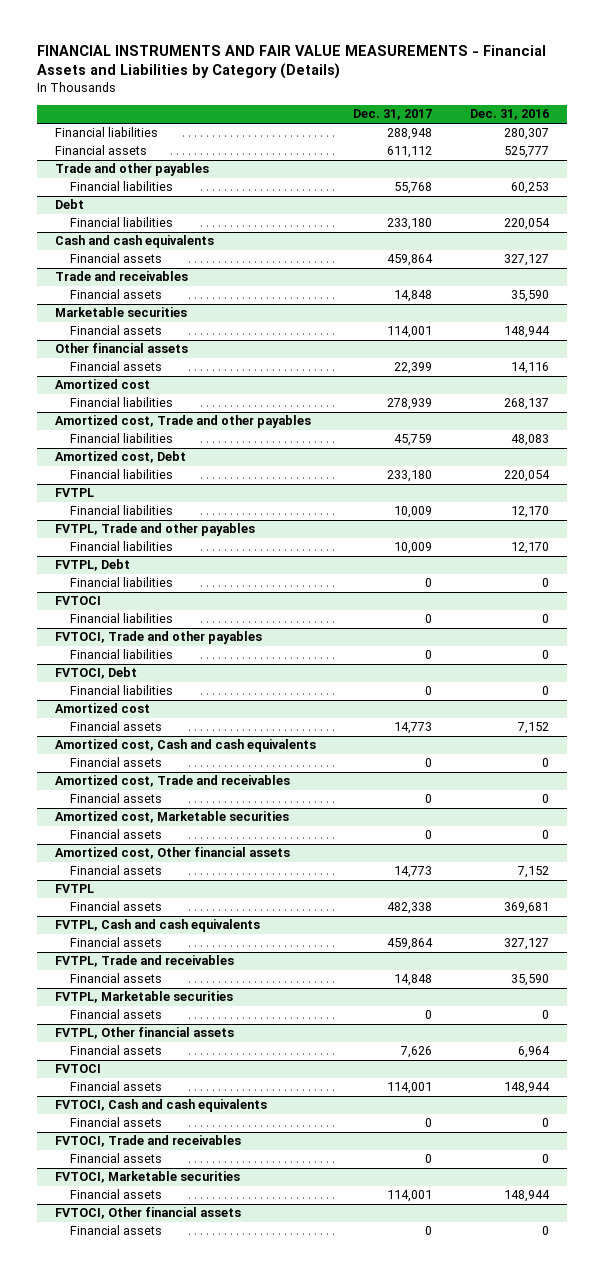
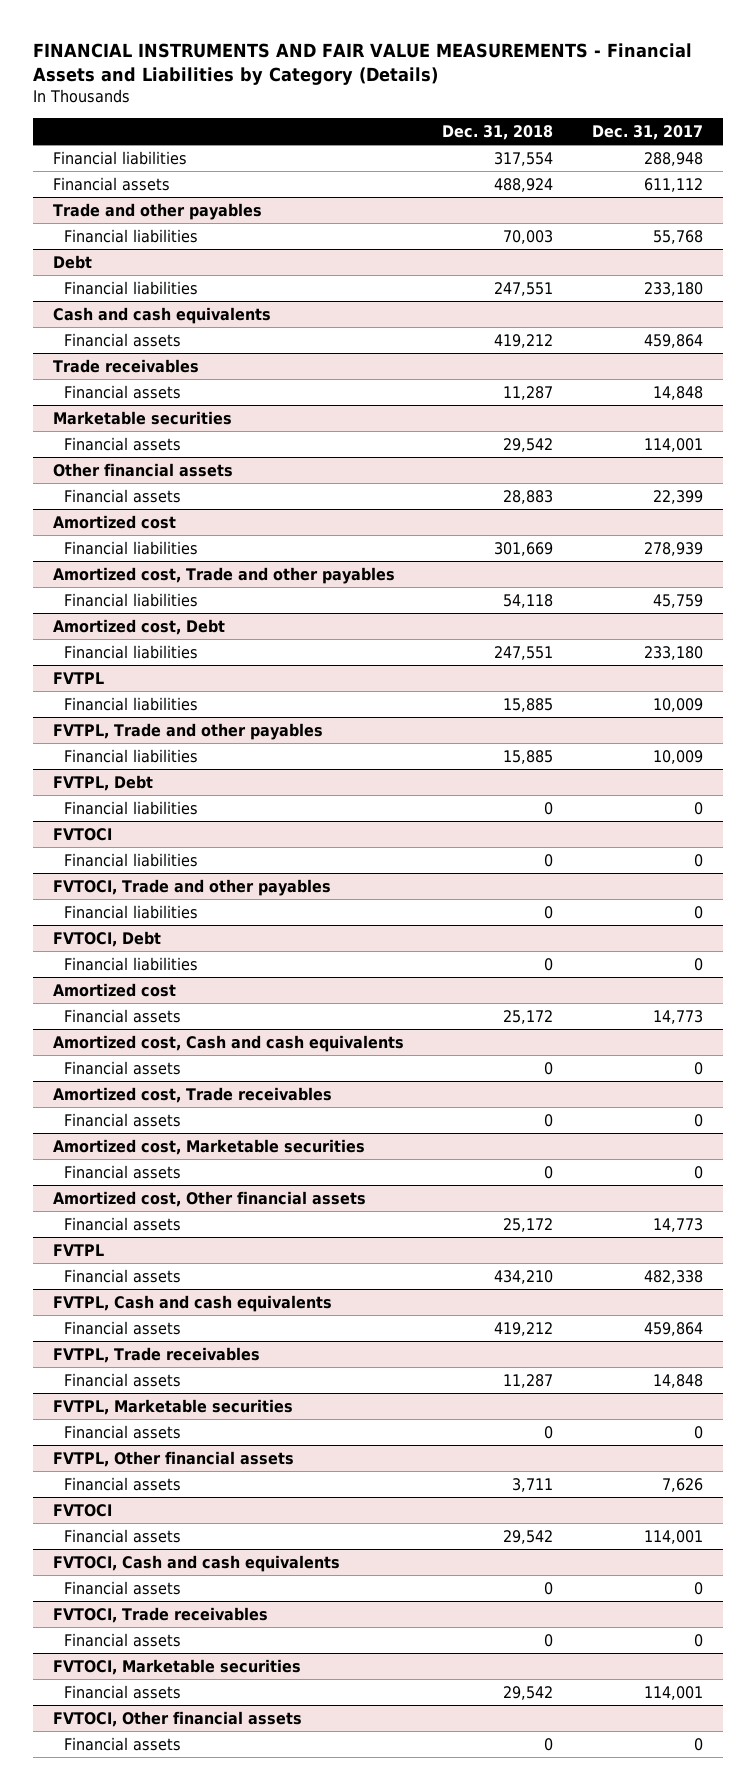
- | Dec. 31, 2017 | Dec. 31, 2016
+ | Dec. 31, 2018 | Dec. 31, 2017
- Trade and receivables
+ Trade receivables
- Amortized cost, Trade and receivables
+ Amortized cost, Trade receivables
- FVTPL, Trade and receivables
+ FVTPL, Trade receivables
- FVTOCI, Trade and receivables
+ FVTOCI, Trade receivables

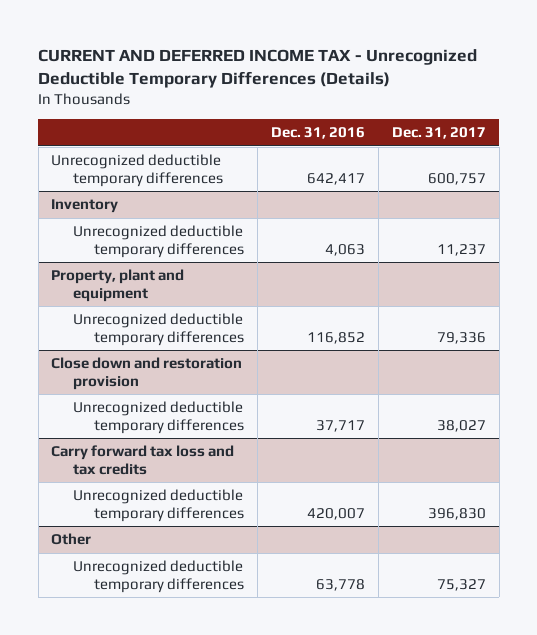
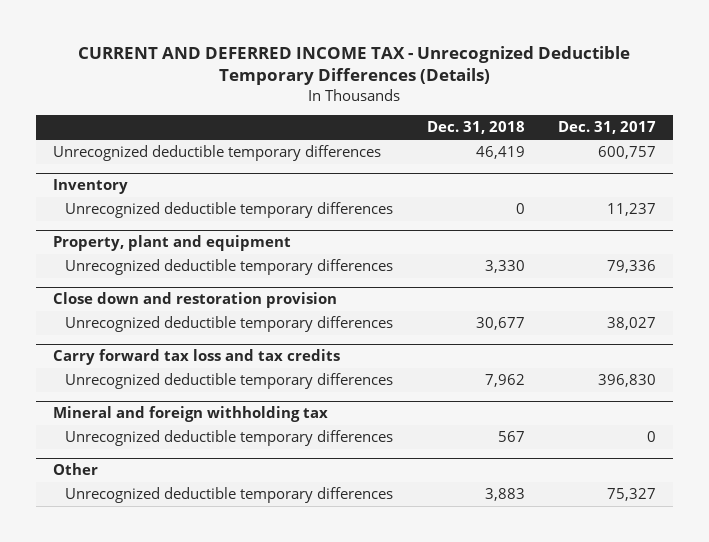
- | Dec. 31, 2016 | Dec. 31, 2017
+ | Dec. 31, 2018 | Dec. 31, 2017
+ Mineral and foreign withholding tax
+ Unrecognized deductible temporary differences | 567 | 0

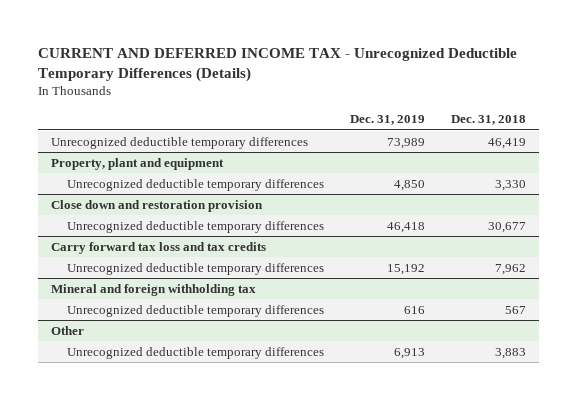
- | Dec. 31, 2018 | Dec. 31, 2017
+ | Dec. 31, 2019 | Dec. 31, 2018
- Inventory
- Unrecognized deductible temporary differences | 0 | 11,237

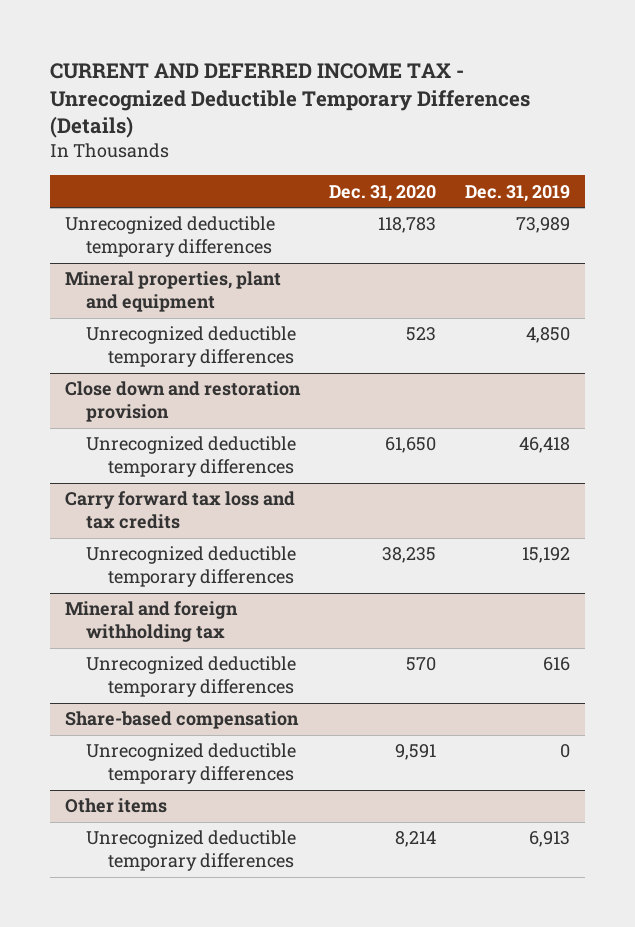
- | Dec. 31, 2019 | Dec. 31, 2018
+ | Dec. 31, 2020 | Dec. 31, 2019
- Property, plant and equipment
+ Mineral properties, plant and equipment
- Other
+ Share-based compensation
+ Unrecognized deductible temporary differences | 9,591 | 0
+ Other items

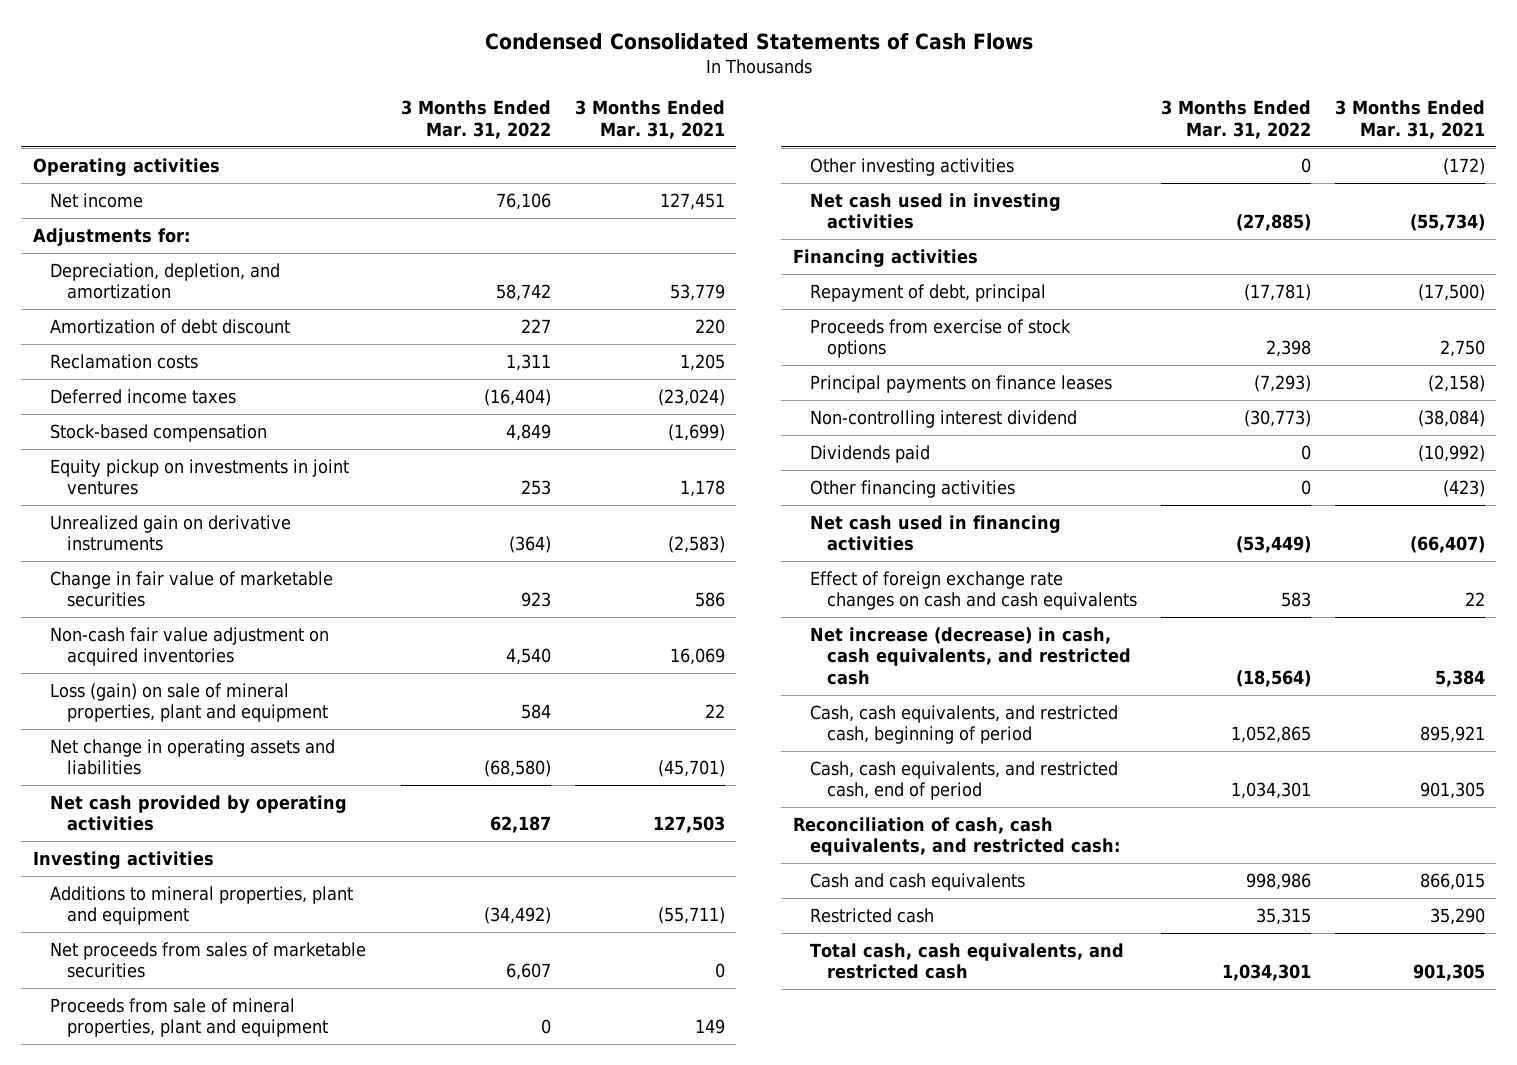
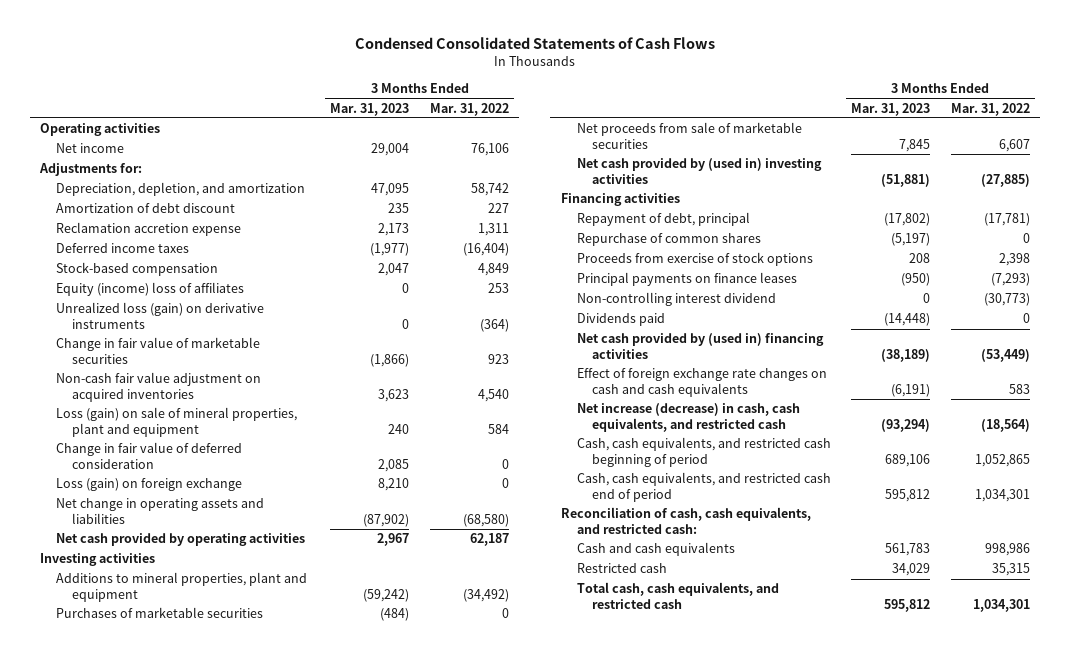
- | 3 Months Ended Mar. 31, 2022 | 3 Months Ended Mar. 31, 2021
+ | 3 Months Ended Mar. 31, 2023 | 3 Months Ended Mar. 31, 2022
- Reclamation costs | 1,311 | 1,205
+ Reclamation accretion expense | 2,173 | 1,311
- Equity pickup on investments in joint ventures | 253 | 1,178
- Unrealized gain on derivative instruments | (364) | (2,583)
+ Equity (income) loss of affiliates | 0 | 253
+ Unrealized loss (gain) on derivative instruments | 0 | (364)
+ Change in fair value of deferred consideration | 2,085 | 0
+ Loss (gain) on foreign exchange | 8,210 | 0
- Net proceeds from sales of marketable securities | 6,607 | 0
- Proceeds from sale of mineral properties, plant and equipment | 0 | 149
- Other investing activities | 0 | (172)
- Net cash used in investing activities | (27,885) | (55,734)
+ Purchases of marketable securities | (484) | 0
+ Net proceeds from sale of marketable securities | 7,845 | 6,607
+ Net cash provided by (used in) investing activities | (51,881) | (27,885)
+ Repurchase of common shares | (5,197) | 0
- Other financing activities | 0 | (423)
- Net cash used in financing activities | (53,449) | (66,407)
+ Net cash provided by (used in) financing activities | (38,189) | (53,449)
- Cash, cash equivalents, and restricted cash, beginning of period | 1,052,865 | 895,921
- Cash, cash equivalents, and restricted cash, end of period | 1,034,301 | 901,305
+ Cash, cash equivalents, and restricted cash beginning of period | 689,106 | 1,052,865
+ Cash, cash equivalents, and restricted cash end of period | 595,812 | 1,034,301

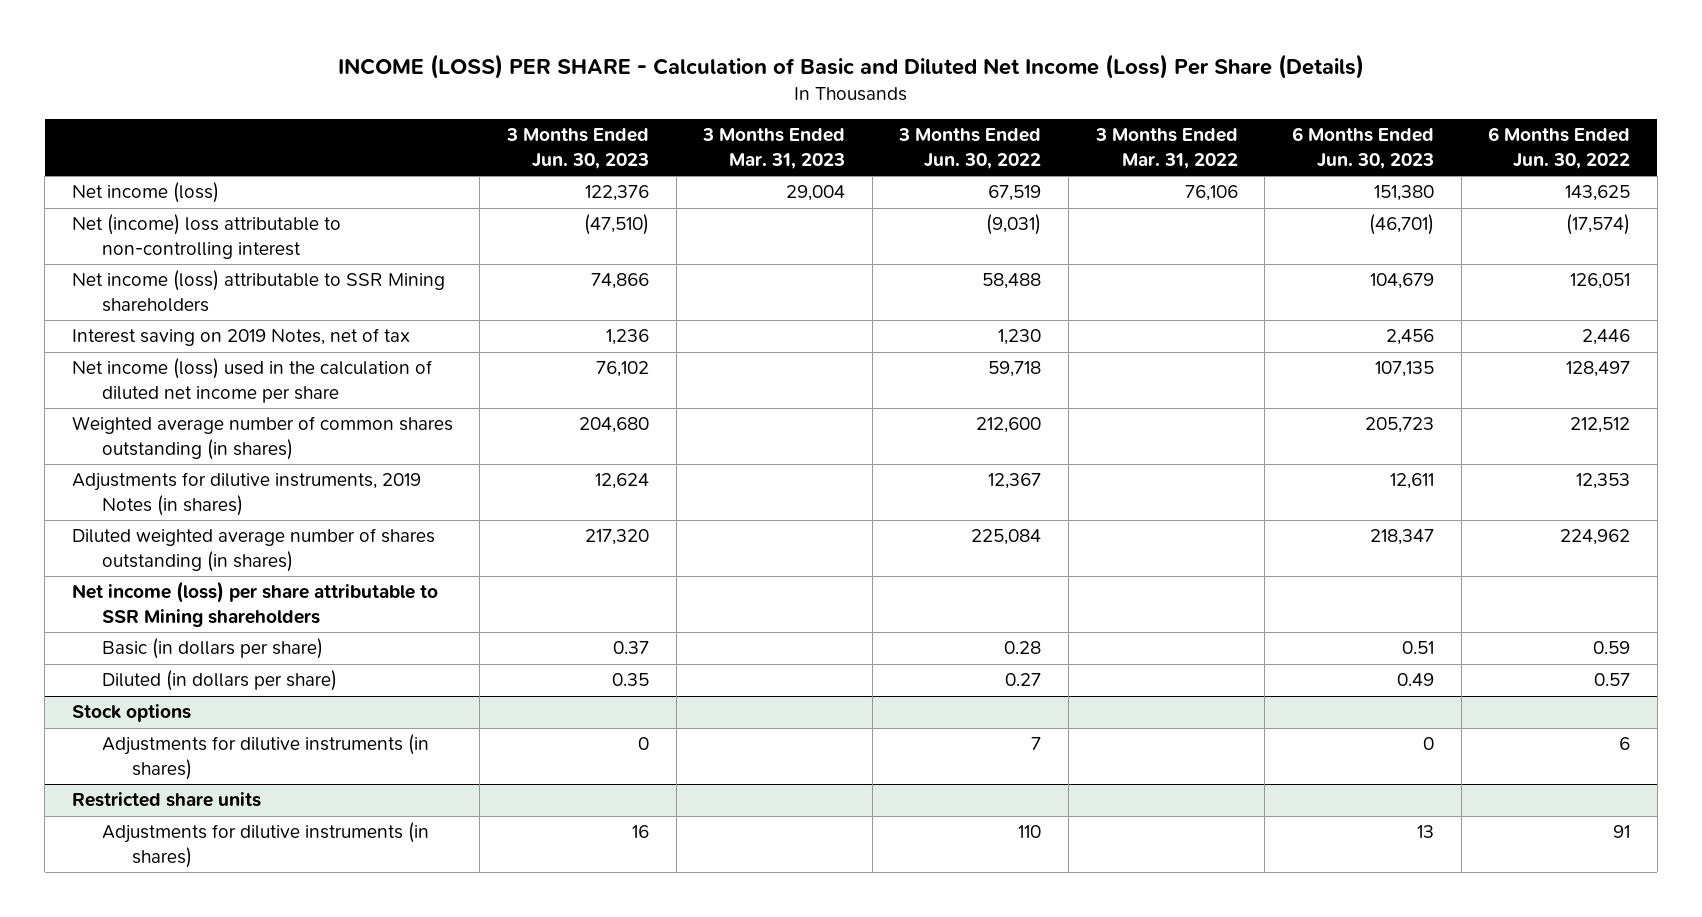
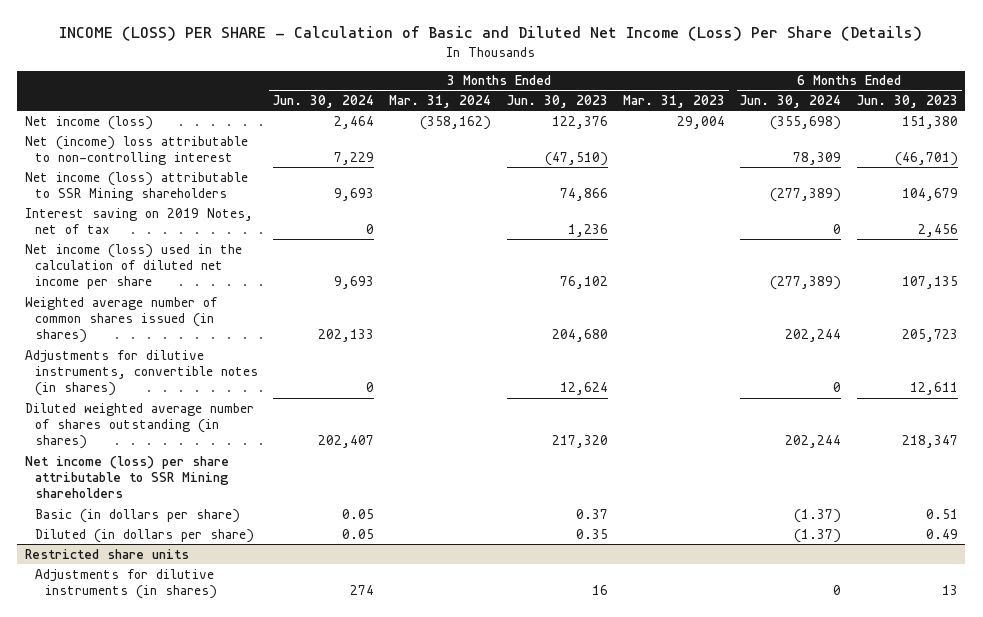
- | 3 Months Ended Jun. 30, 2023 | 3 Months Ended Mar. 31, 2023 | 3 Months Ended Jun. 30, 2022 | 3 Months Ended Mar. 31, 2022 | 6 Months Ended Jun. 30, 2023 | 6 Months Ended Jun. 30, 2022
+ | 3 Months Ended Jun. 30, 2024 | 3 Months Ended Mar. 31, 2024 | 3 Months Ended Jun. 30, 2023 | 3 Months Ended Mar. 31, 2023 | 6 Months Ended Jun. 30, 2024 | 6 Months Ended Jun. 30, 2023
- Weighted average number of common shares outstanding (in shares) | 204,680 | | 212,600 | | 205,723 | 212,512
- Adjustments for dilutive instruments, 2019 Notes (in shares) | 12,624 | | 12,367 | | 12,611 | 12,353
+ Weighted average number of common shares issued (in shares) | 202,133 | | 204,680 | | 202,244 | 205,723
+ Adjustments for dilutive instruments, convertible notes (in shares) | 0 | | 12,624 | | 0 | 12,611
- Stock options
- Adjustments for dilutive instruments (in shares) | 0 | | 7 | | 0 | 6

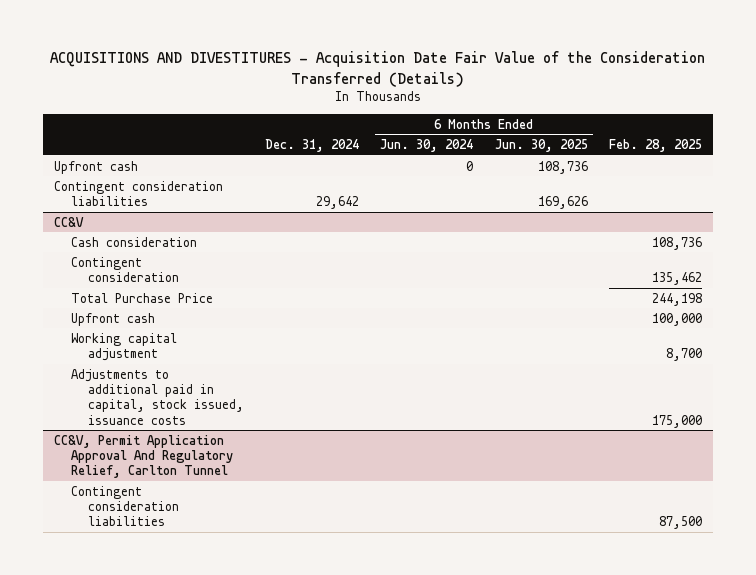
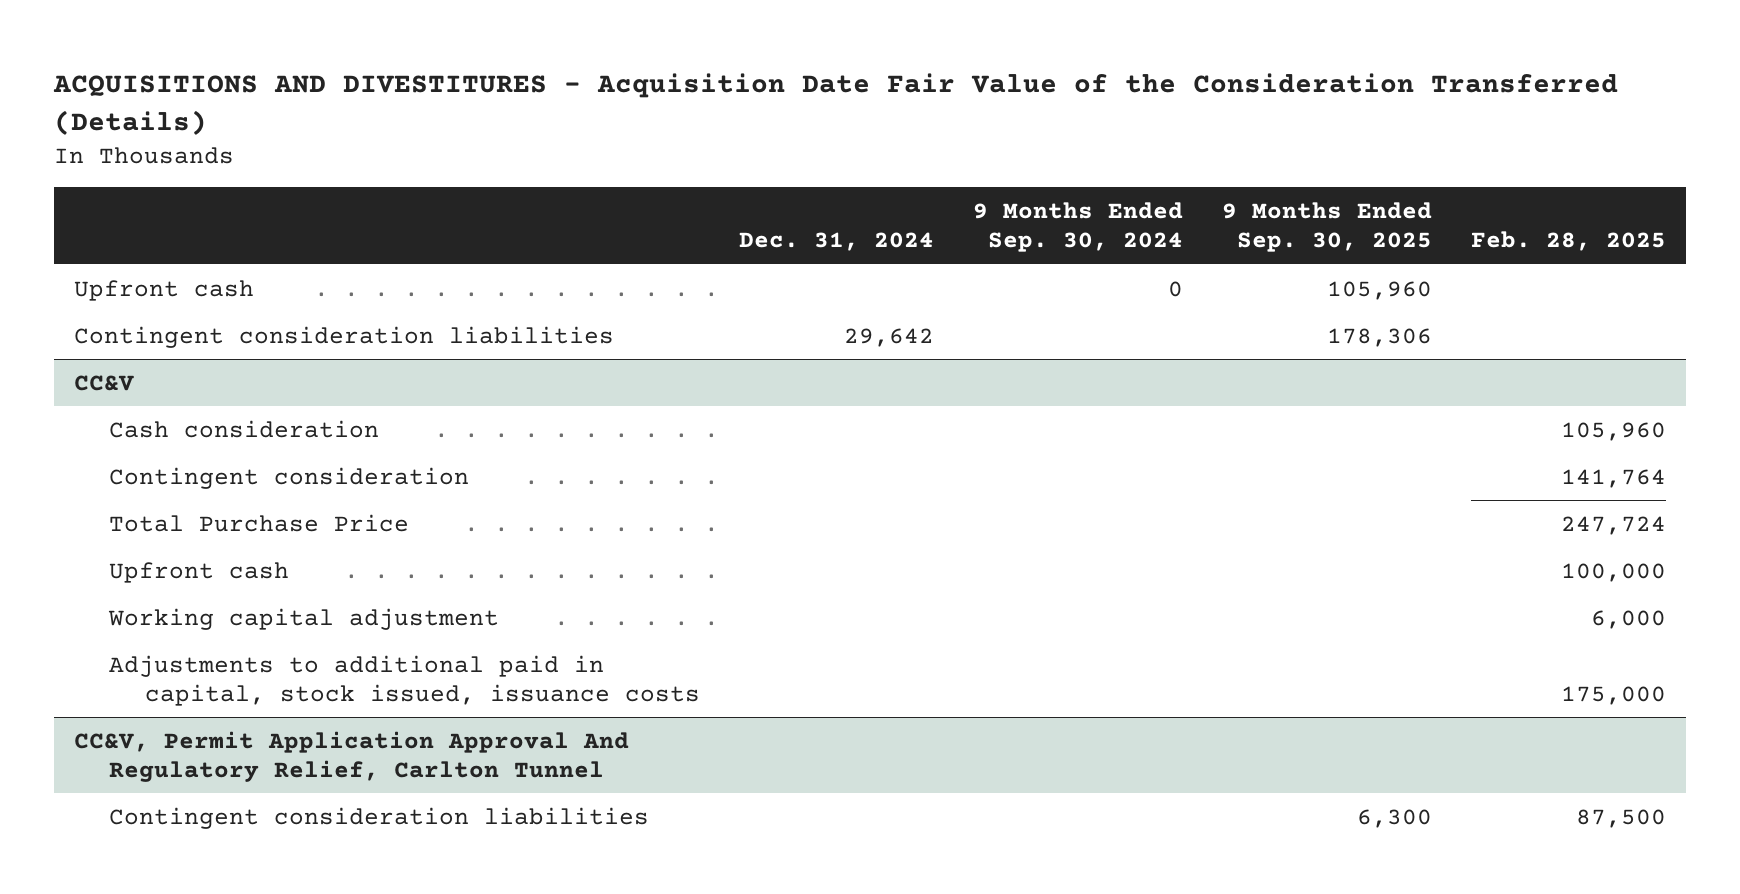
- | Dec. 31, 2024 | 6 Months Ended Jun. 30, 2024 | 6 Months Ended Jun. 30, 2025 | Feb. 28, 2025
+ | Dec. 31, 2024 | 9 Months Ended Sep. 30, 2024 | 9 Months Ended Sep. 30, 2025 | Feb. 28, 2025
@ CC&V
- Cash consideration | | | | 108,736
- Contingent consideration | | | | 135,462
- Total Purchase Price | | | | 244,198
+ Cash consideration | | | | 105,960
+ Contingent consideration | | | | 141,764
+ Total Purchase Price | | | | 247,724
- Working capital adjustment | | | | 8,700
+ Working capital adjustment | | | | 6,000

